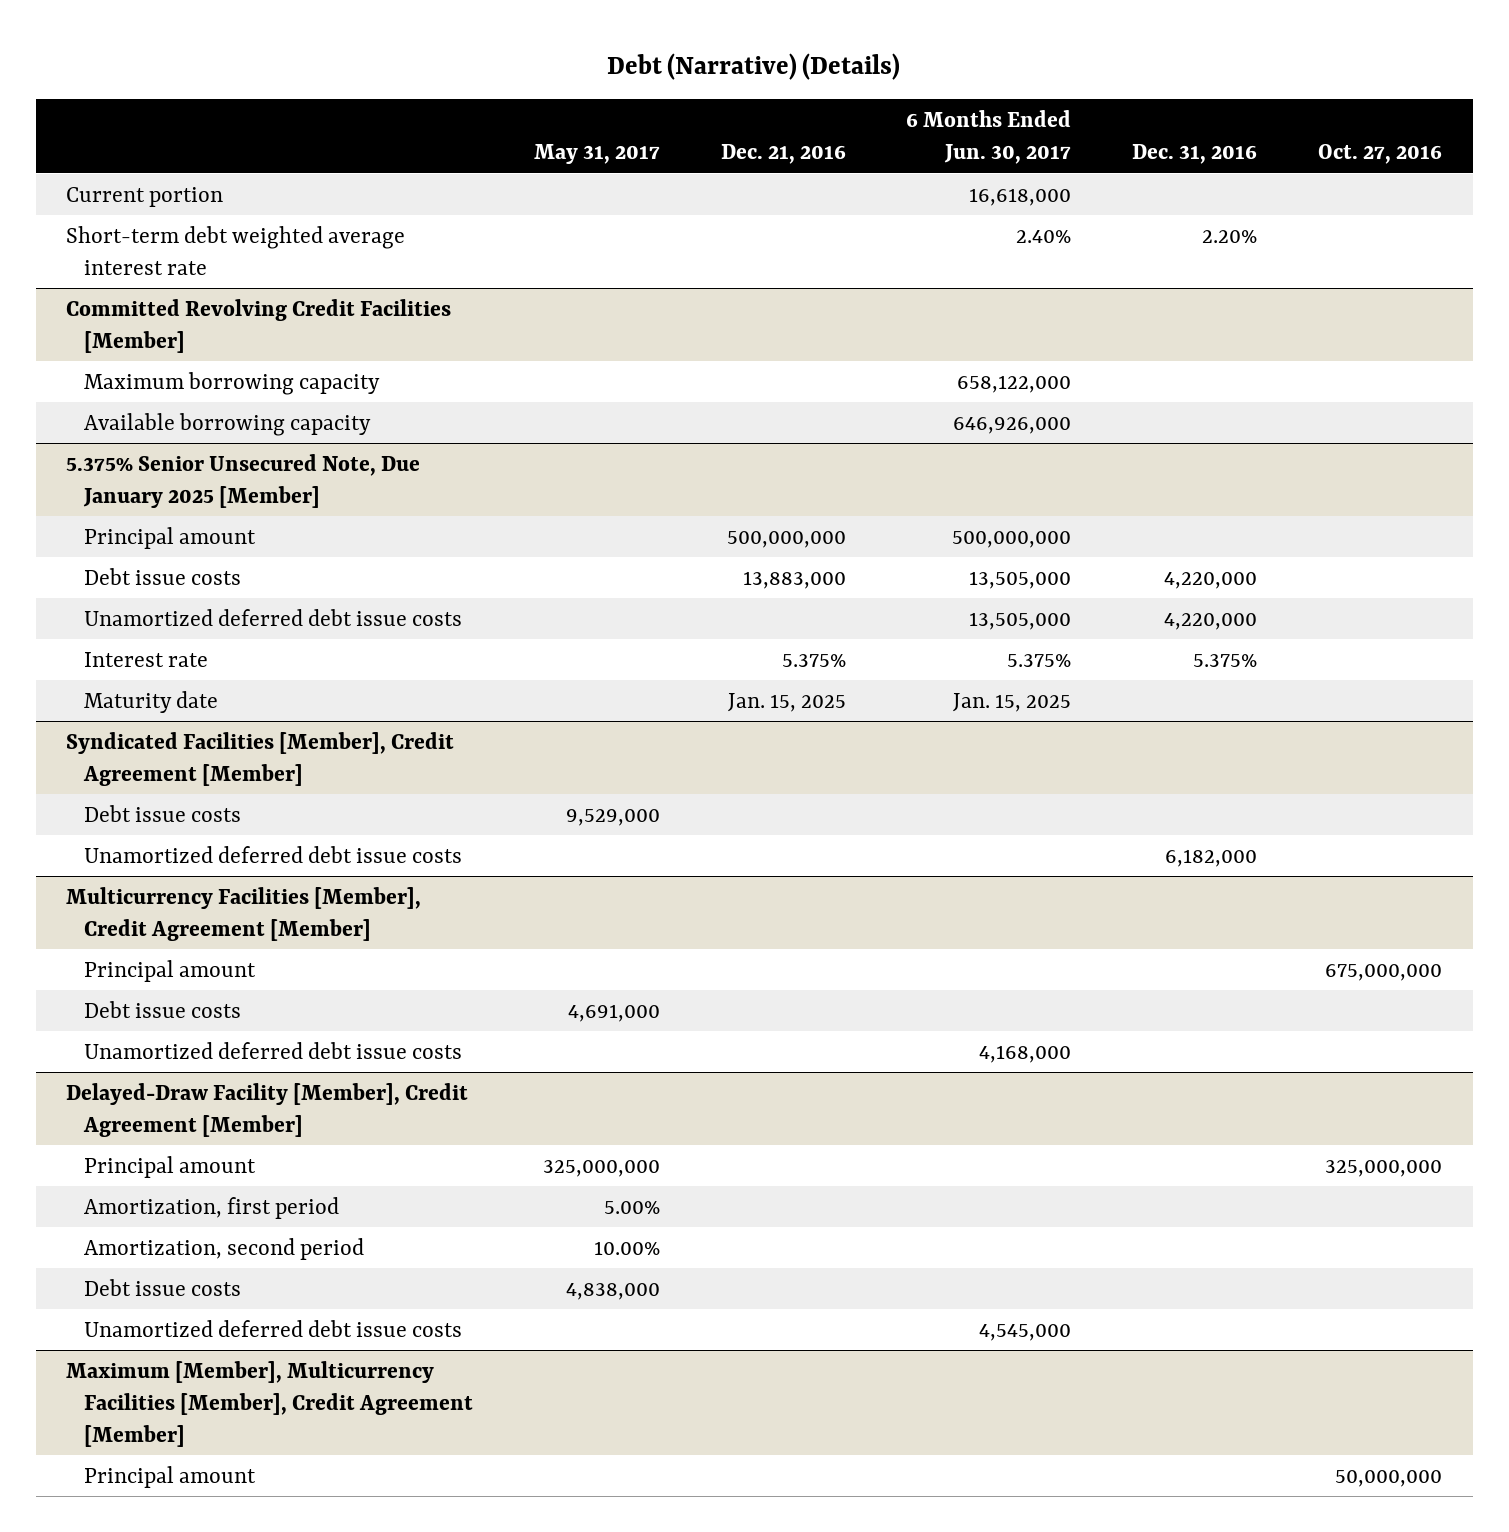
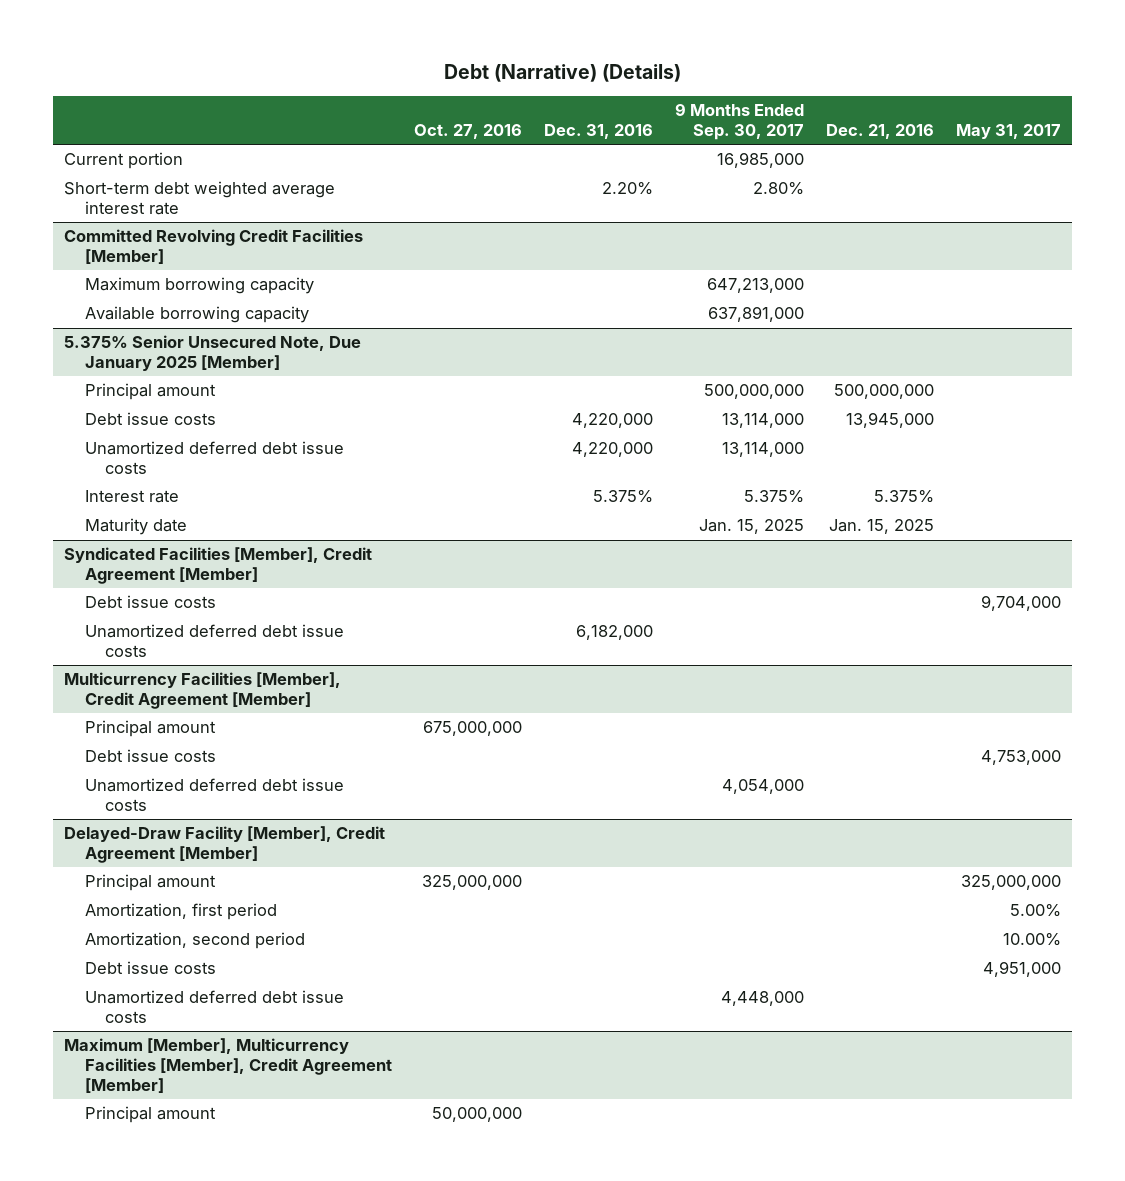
- | May 31, 2017 | Dec. 21, 2016 | 6 Months Ended Jun. 30, 2017 | Dec. 31, 2016 | Oct. 27, 2016
+ | Oct. 27, 2016 | Dec. 31, 2016 | 9 Months Ended Sep. 30, 2017 | Dec. 21, 2016 | May 31, 2017
@ 5.375% Senior Unsecured Note, Due January 2025 [Member]
- Debt issue costs | | 13,883,000 | 13,505,000 | 4,220,000 |
+ Debt issue costs | | 4,220,000 | 13,114,000 | 13,945,000 |
@ Syndicated Facilities [Member], Credit Agreement [Member]
- Debt issue costs | 9,529,000 | | | |
+ Debt issue costs | | | | | 9,704,000
@ Multicurrency Facilities [Member], Credit Agreement [Member]
- Debt issue costs | 4,691,000 | | | |
+ Debt issue costs | | | | | 4,753,000
@ Delayed-Draw Facility [Member], Credit Agreement [Member]
- Debt issue costs | 4,838,000 | | | |
+ Debt issue costs | | | | | 4,951,000

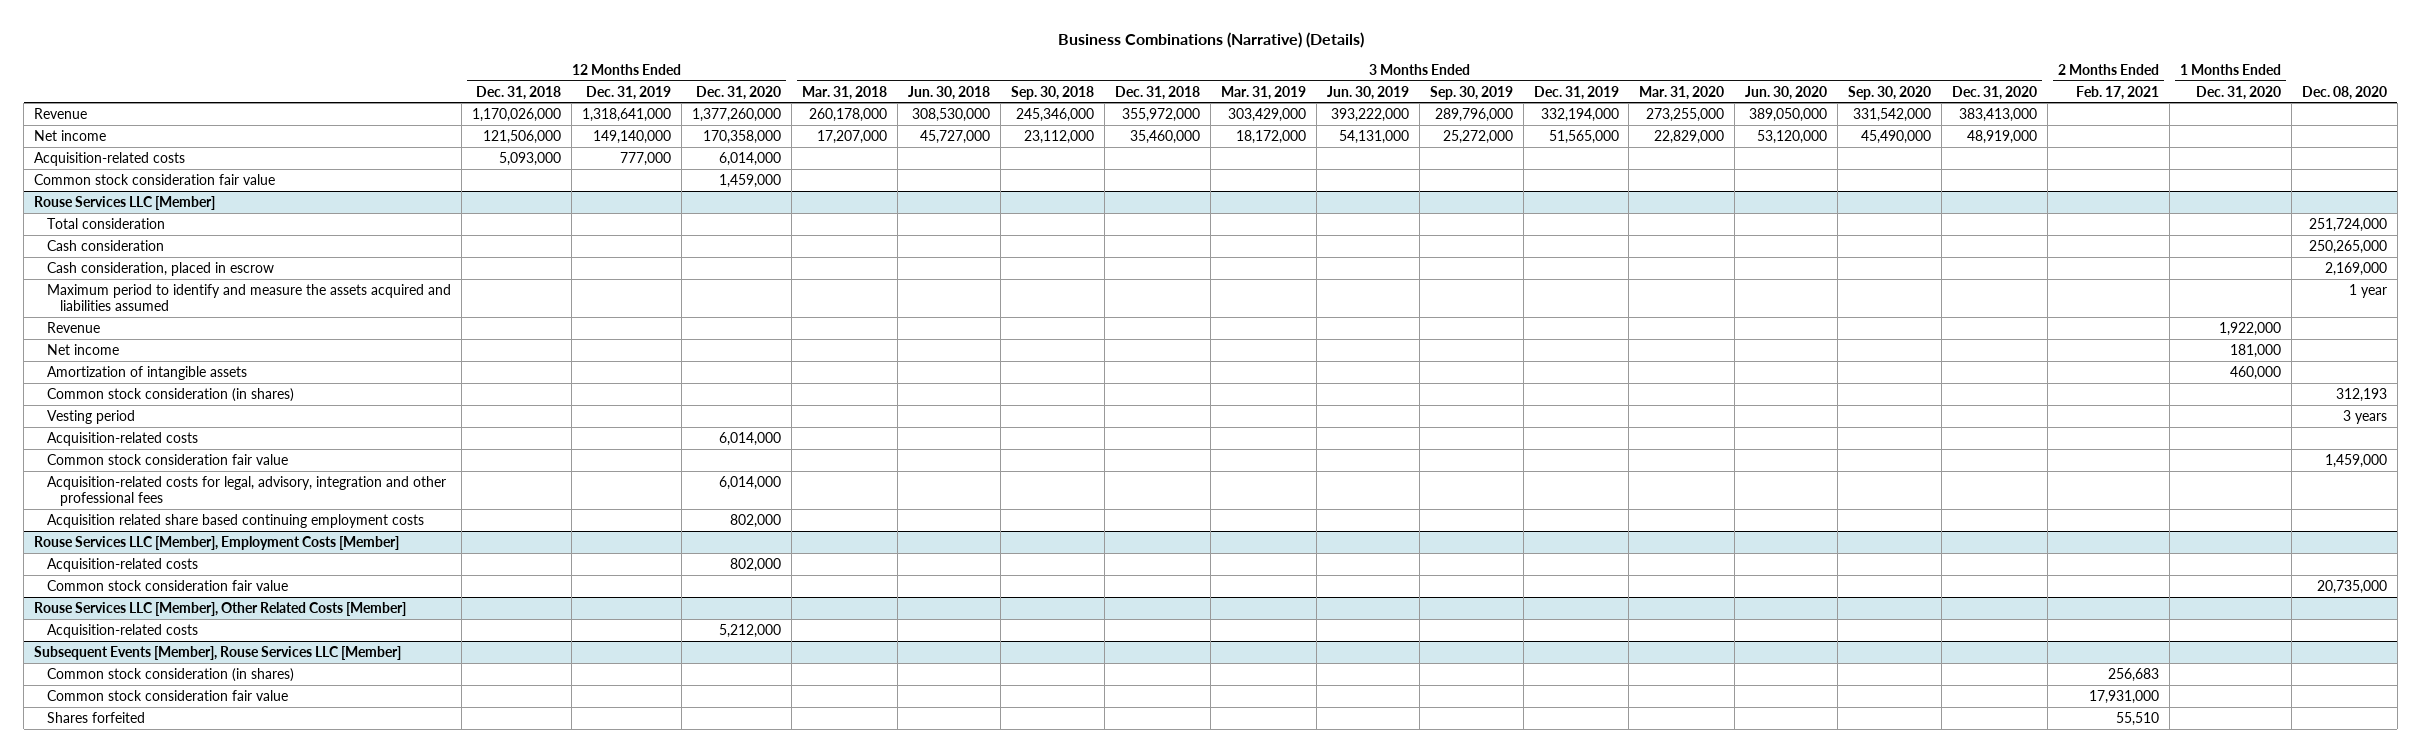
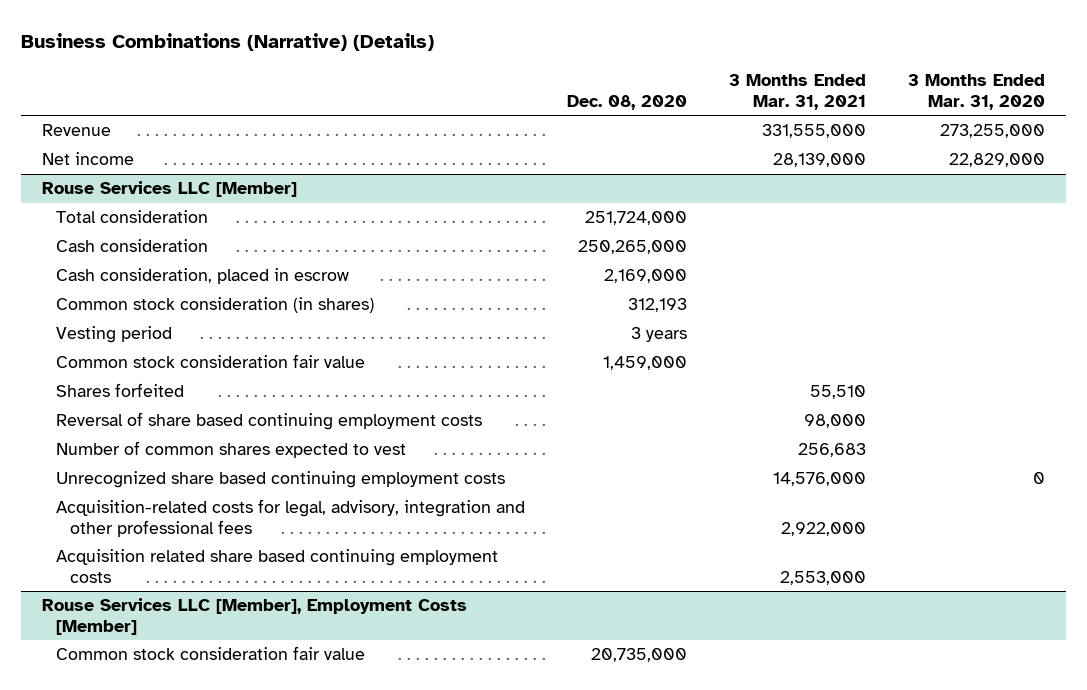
- | 12 Months Ended Dec. 31, 2018 | 12 Months Ended Dec. 31, 2019 | 12 Months Ended Dec. 31, 2020 | 3 Months Ended Mar. 31, 2018 | 3 Months Ended Jun. 30, 2018 | 3 Months Ended Sep. 30, 2018 | 3 Months Ended Dec. 31, 2018 | 3 Months Ended Mar. 31, 2019 | 3 Months Ended Jun. 30, 2019 | 3 Months Ended Sep. 30, 2019 | 3 Months Ended Dec. 31, 2019 | 3 Months Ended Mar. 31, 2020 | 3 Months Ended Jun. 30, 2020 | 3 Months Ended Sep. 30, 2020 | 3 Months Ended Dec. 31, 2020 | 2 Months Ended Feb. 17, 2021 | 1 Months Ended Dec. 31, 2020 | Dec. 08, 2020
+ | Dec. 08, 2020 | 3 Months Ended Mar. 31, 2021 | 3 Months Ended Mar. 31, 2020
- Acquisition-related costs | 5,093,000 | 777,000 | 6,014,000 | | | | | | | | | | | | | | |
- Common stock consideration fair value | | | 1,459,000 | | | | | | | | | | | | | | |
@ Rouse Services LLC [Member]
- Maximum period to identify and measure the assets acquired and liabilities assumed | | | | | | | | | | | | | | | | | | 1 year
- Revenue | | | | | | | | | | | | | | | | | 1,922,000 |
- Net income | | | | | | | | | | | | | | | | | 181,000 |
- Amortization of intangible assets | | | | | | | | | | | | | | | | | 460,000 |
- Acquisition-related costs | | | 6,014,000 | | | | | | | | | | | | | | |
+ Shares forfeited | | 55,510 |
+ Reversal of share based continuing employment costs | | 98,000 |
+ Number of common shares expected to vest | | 256,683 |
+ Unrecognized share based continuing employment costs | | 14,576,000 | 0
@ Rouse Services LLC [Member], Employment Costs [Member]
- Acquisition-related costs | | | 802,000 | | | | | | | | | | | | | | |
- Rouse Services LLC [Member], Other Related Costs [Member]
- Acquisition-related costs | | | 5,212,000 | | | | | | | | | | | | | | |
- Subsequent Events [Member], Rouse Services LLC [Member]
- Common stock consideration (in shares) | | | | | | | | | | | | | | | | 256,683 | |
- Common stock consideration fair value | | | | | | | | | | | | | | | | 17,931,000 | |
- Shares forfeited | | | | | | | | | | | | | | | | 55,510 | |

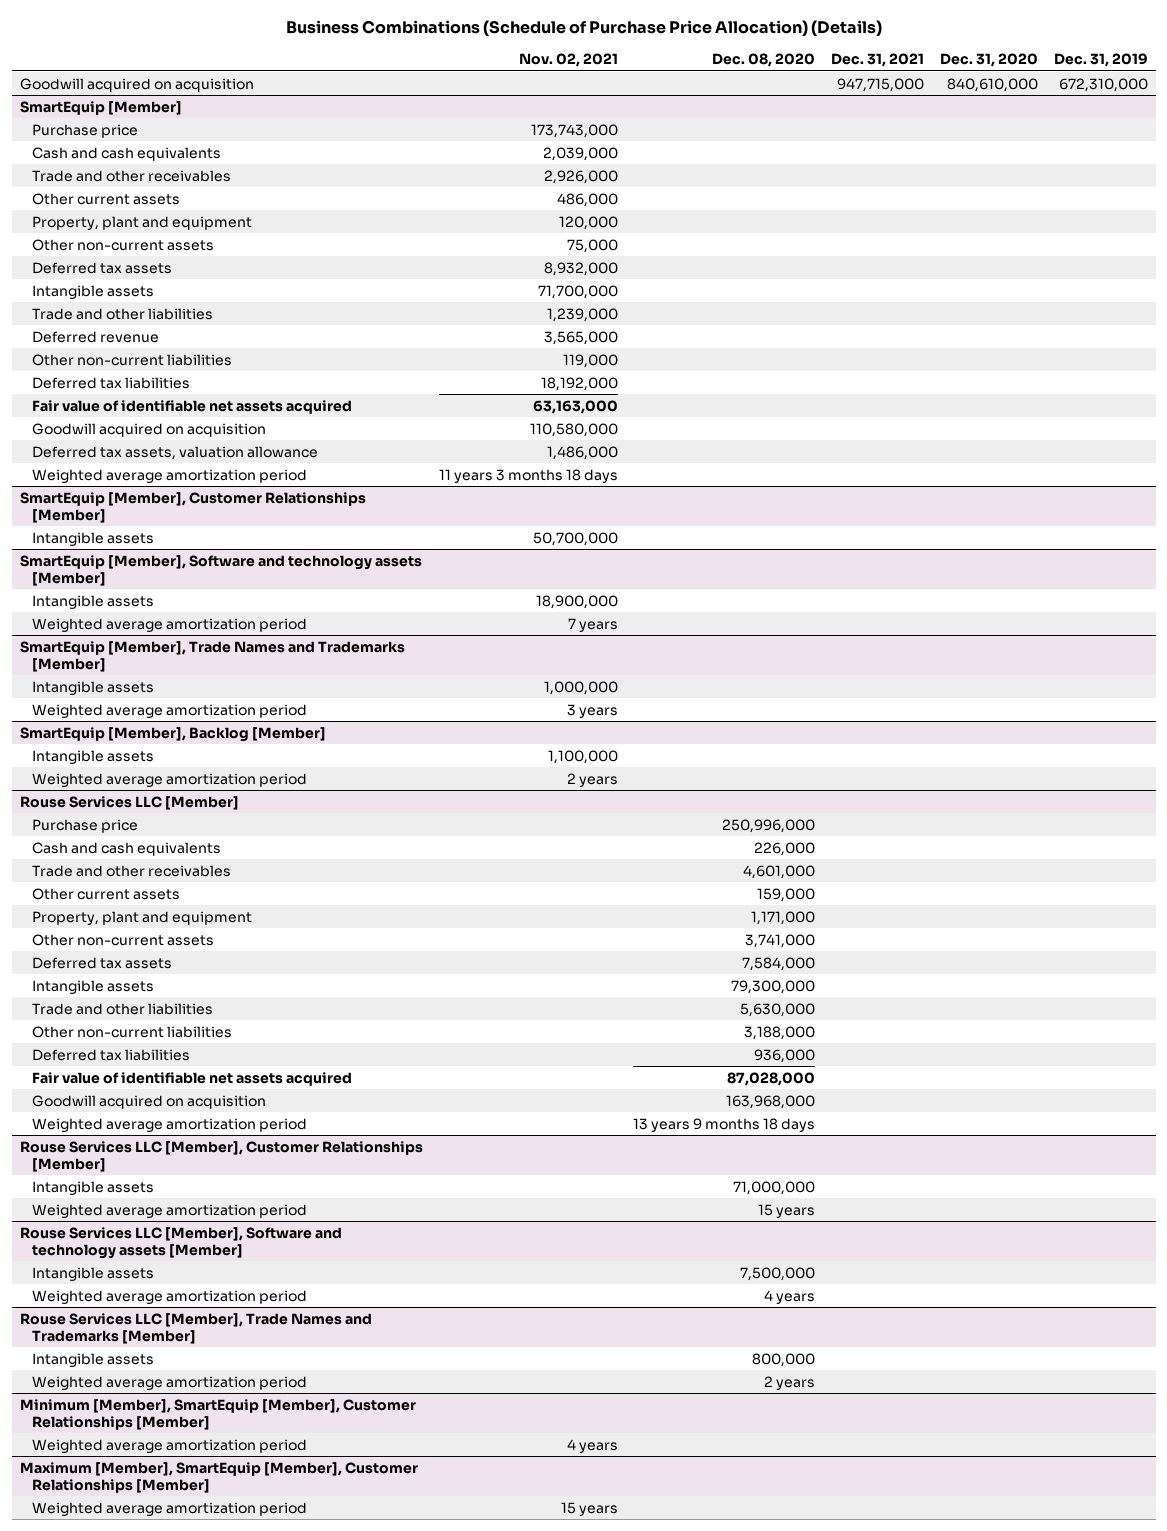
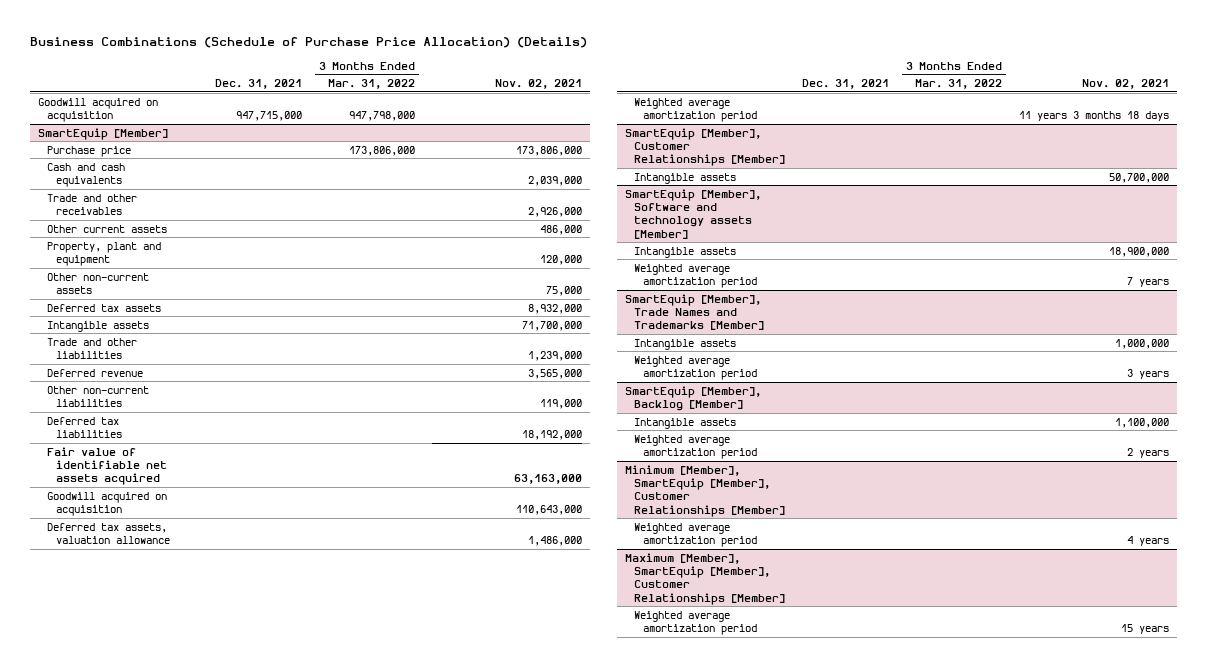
- | Nov. 02, 2021 | Dec. 08, 2020 | Dec. 31, 2021 | Dec. 31, 2020 | Dec. 31, 2019
+ | Dec. 31, 2021 | 3 Months Ended Mar. 31, 2022 | Nov. 02, 2021
@ SmartEquip [Member]
- Purchase price | 173,743,000 | | | |
+ Purchase price | | 173,806,000 | 173,806,000
- Goodwill acquired on acquisition | 110,580,000 | | | |
+ Goodwill acquired on acquisition | | | 110,643,000
- Rouse Services LLC [Member]
- Purchase price | | 250,996,000 | | |
- Cash and cash equivalents | | 226,000 | | |
- Trade and other receivables | | 4,601,000 | | |
- Other current assets | | 159,000 | | |
- Property, plant and equipment | | 1,171,000 | | |
- Other non-current assets | | 3,741,000 | | |
- Deferred tax assets | | 7,584,000 | | |
- Intangible assets | | 79,300,000 | | |
- Trade and other liabilities | | 5,630,000 | | |
- Other non-current liabilities | | 3,188,000 | | |
- Deferred tax liabilities | | 936,000 | | |
- Fair value of identifiable net assets acquired | | 87,028,000 | | |
- Goodwill acquired on acquisition | | 163,968,000 | | |
- Weighted average amortization period | | 13 years 9 months 18 days | | |
- Rouse Services LLC [Member], Customer Relationships [Member]
- Intangible assets | | 71,000,000 | | |
- Weighted average amortization period | | 15 years | | |
- Rouse Services LLC [Member], Software and technology assets [Member]
- Intangible assets | | 7,500,000 | | |
- Weighted average amortization period | | 4 years | | |
- Rouse Services LLC [Member], Trade Names and Trademarks [Member]
- Intangible assets | | 800,000 | | |
- Weighted average amortization period | | 2 years | | |

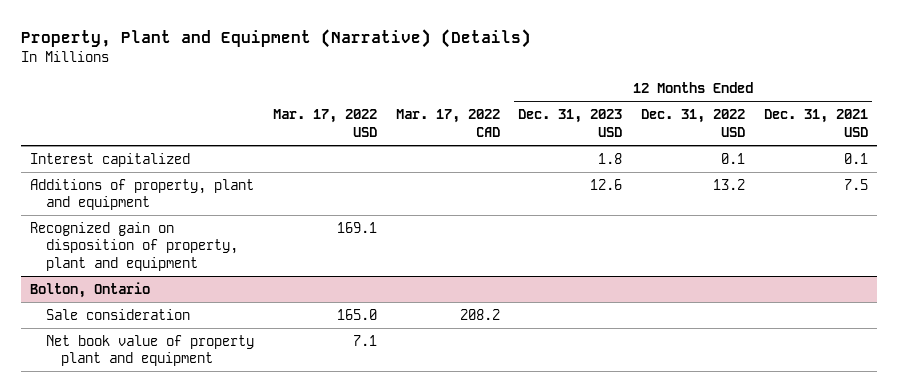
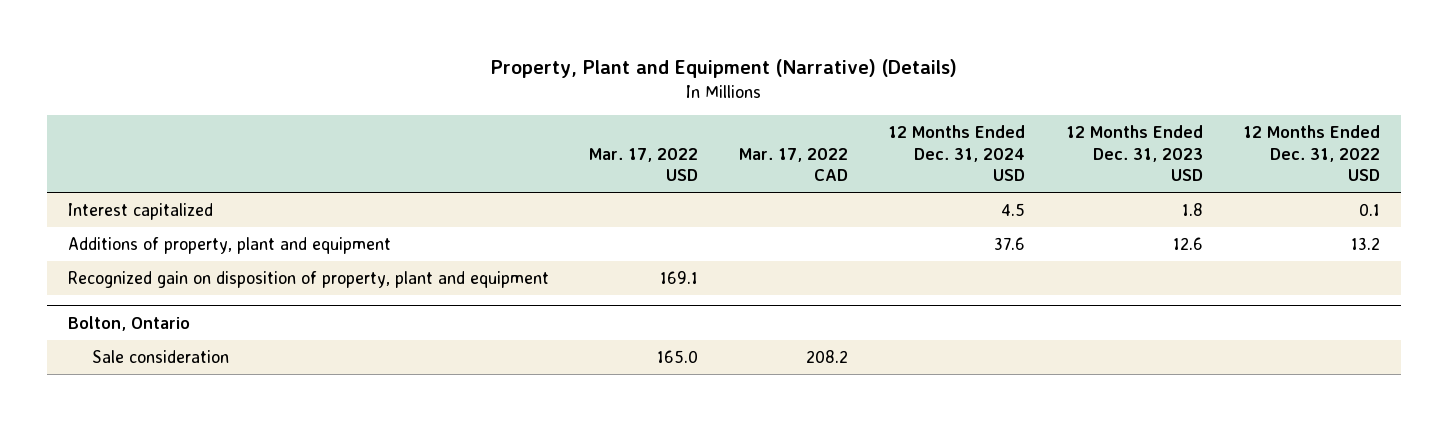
- | Mar. 17, 2022 USD | Mar. 17, 2022 CAD | 12 Months Ended Dec. 31, 2023 USD | 12 Months Ended Dec. 31, 2022 USD | 12 Months Ended Dec. 31, 2021 USD
+ | Mar. 17, 2022 USD | Mar. 17, 2022 CAD | 12 Months Ended Dec. 31, 2024 USD | 12 Months Ended Dec. 31, 2023 USD | 12 Months Ended Dec. 31, 2022 USD
@ Bolton, Ontario
- Net book value of property plant and equipment | 7.1 | | | |

